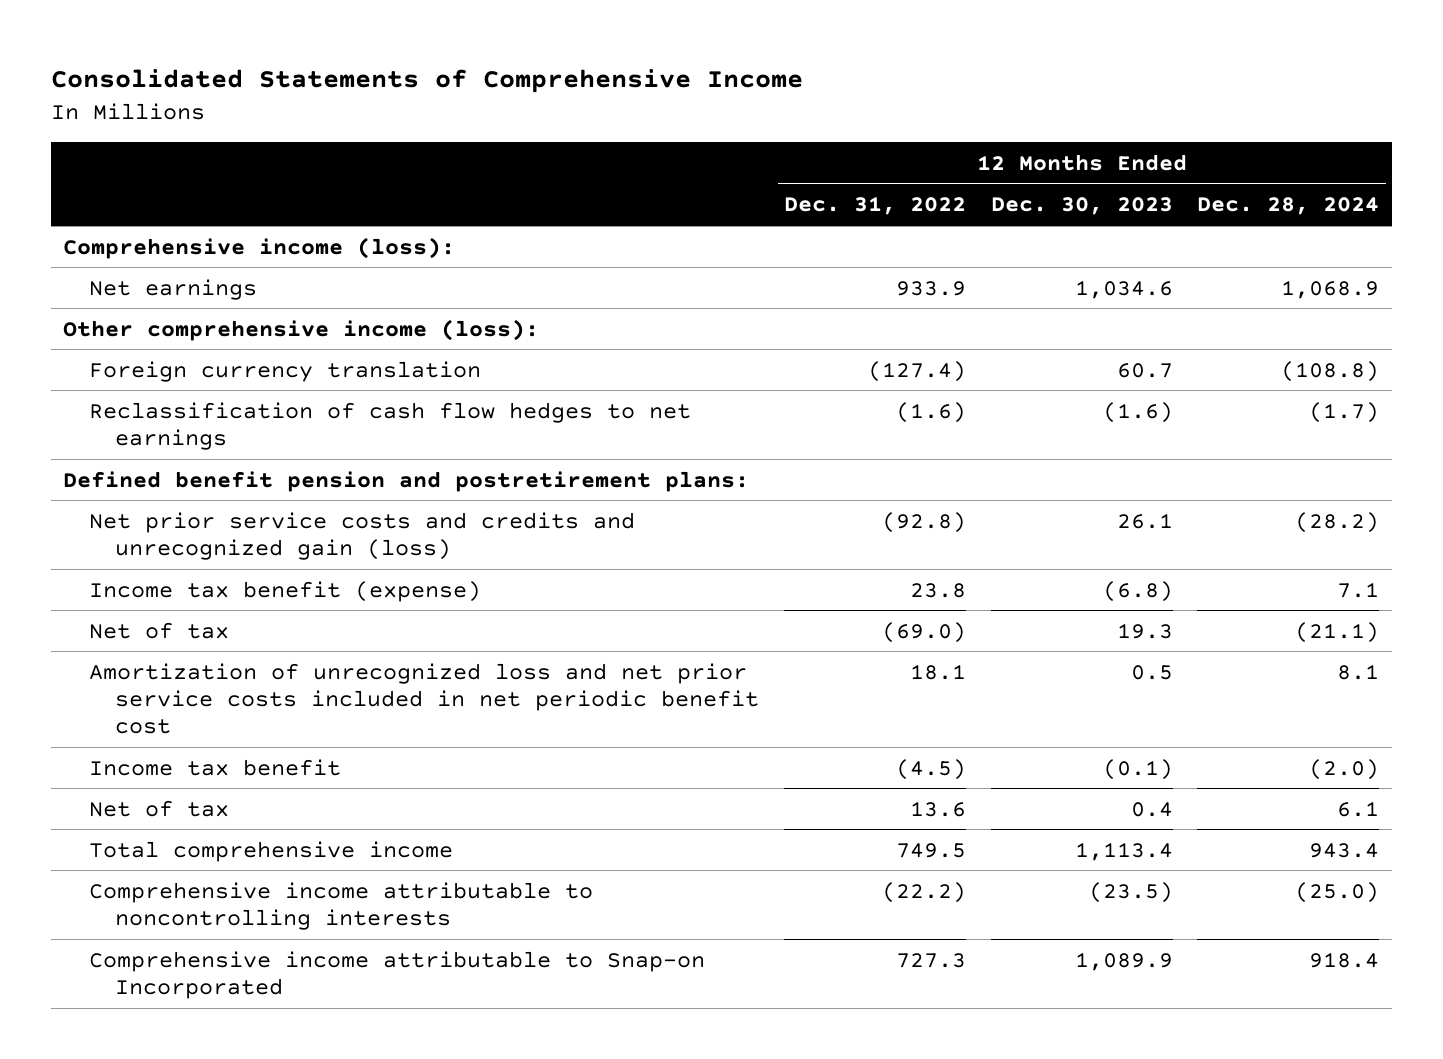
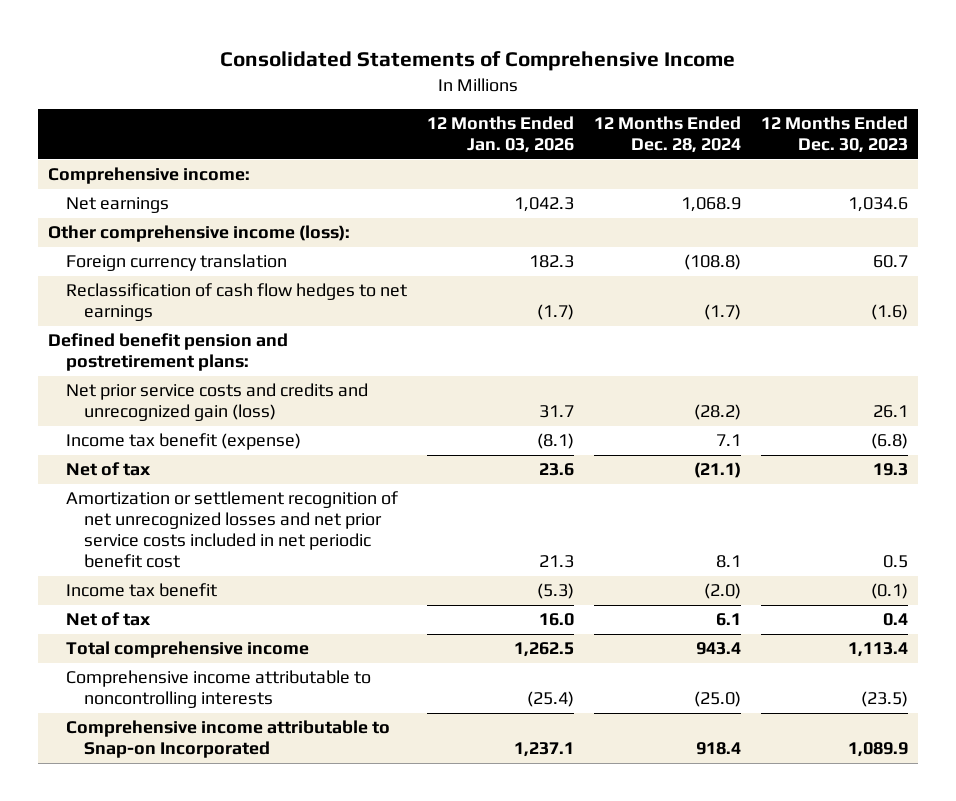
- | 12 Months Ended Dec. 31, 2022 | 12 Months Ended Dec. 30, 2023 | 12 Months Ended Dec. 28, 2024
+ | 12 Months Ended Jan. 03, 2026 | 12 Months Ended Dec. 28, 2024 | 12 Months Ended Dec. 30, 2023
- Comprehensive income (loss):
+ Comprehensive income:
- Amortization of unrecognized loss and net prior service costs included in net periodic benefit cost | 18.1 | 0.5 | 8.1
+ Amortization or settlement recognition of net unrecognized losses and net prior service costs included in net periodic benefit cost | 21.3 | 8.1 | 0.5

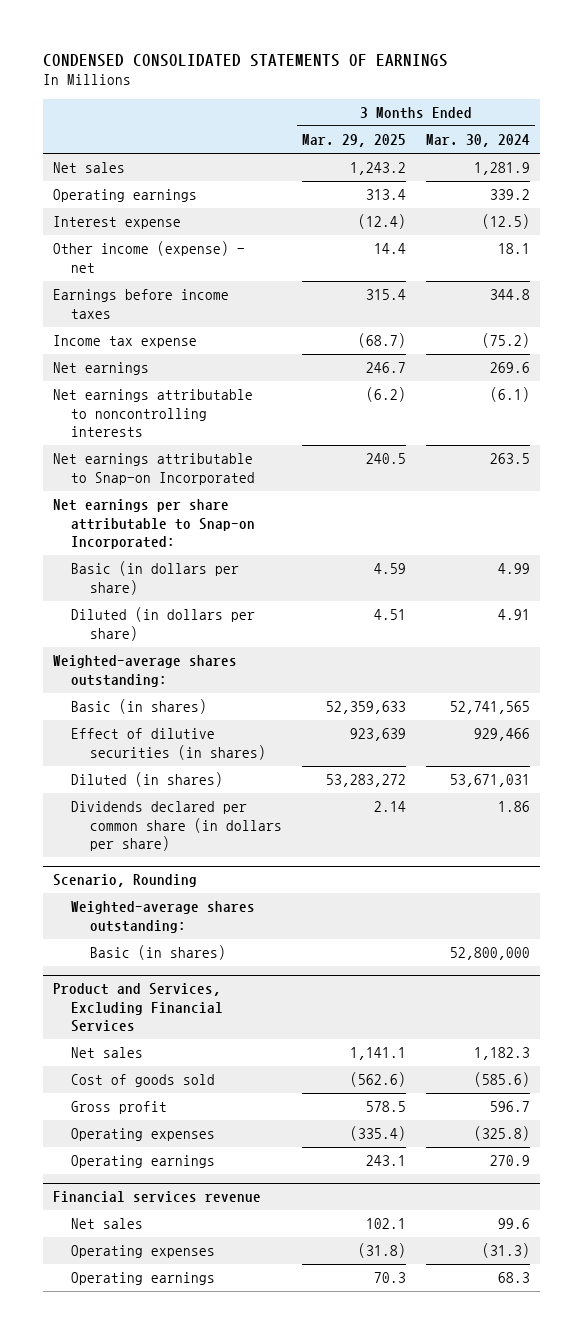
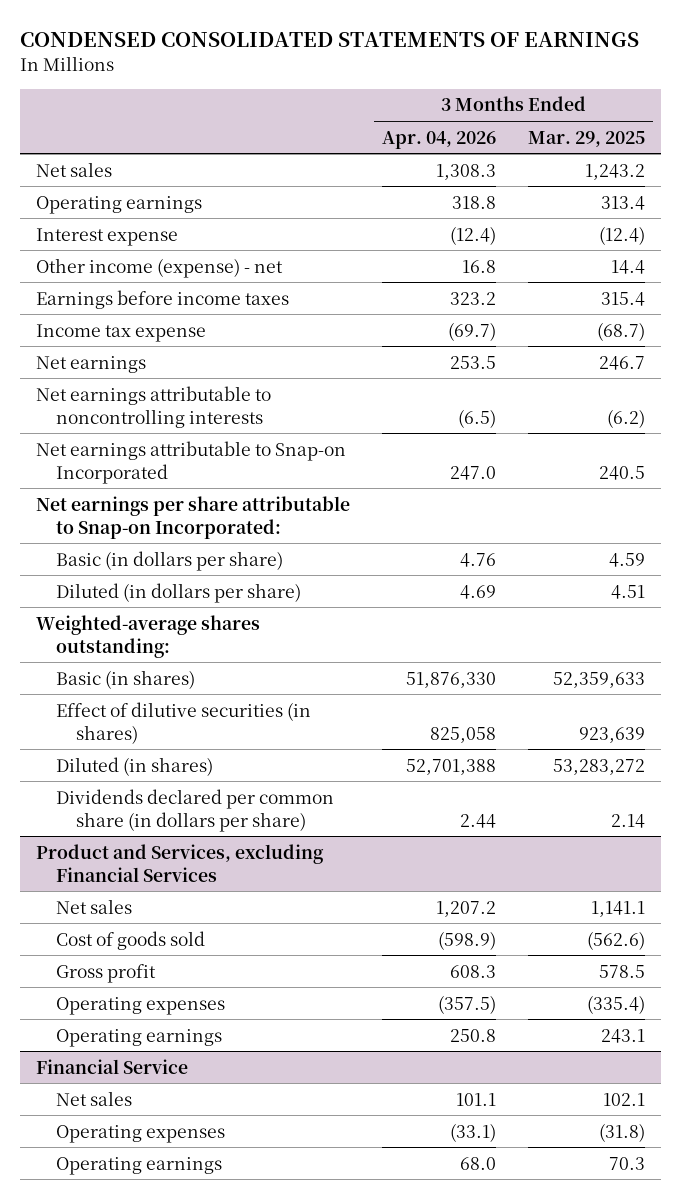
- | 3 Months Ended Mar. 29, 2025 | 3 Months Ended Mar. 30, 2024
+ | 3 Months Ended Apr. 04, 2026 | 3 Months Ended Mar. 29, 2025
- Scenario, Rounding
- Weighted-average shares outstanding:
- Basic (in shares) | | 52,800,000
- Product and Services, Excluding Financial Services
+ Product and Services, excluding Financial Services
- Financial services revenue
+ Financial Service

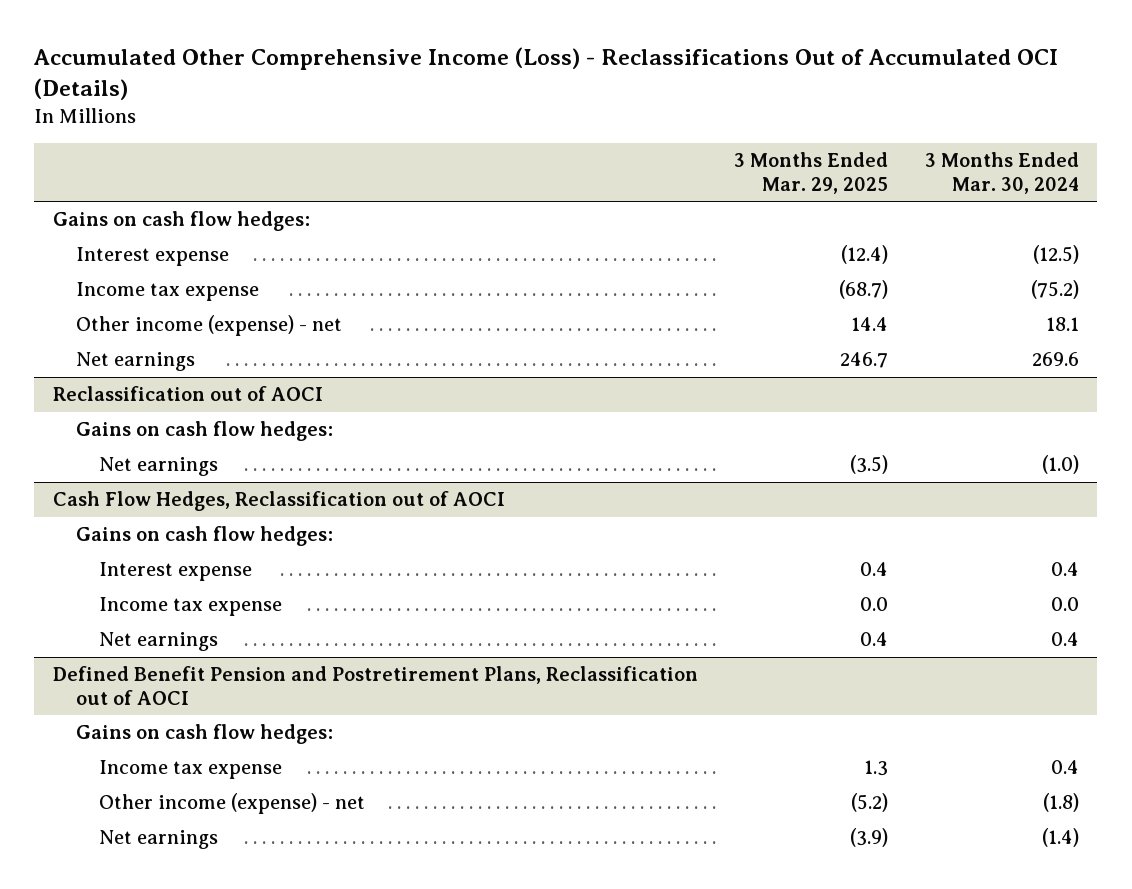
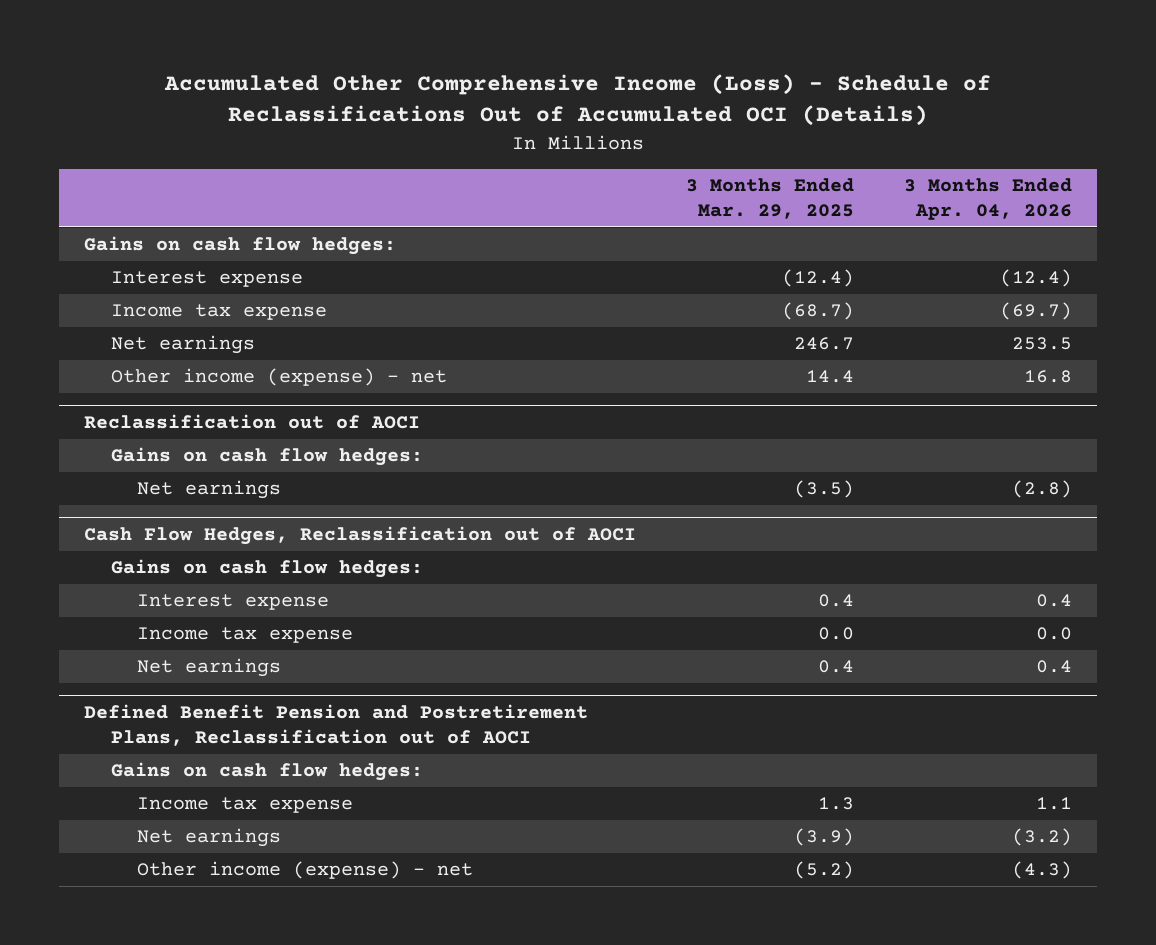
- Accumulated Other Comprehensive Income (Loss) - Reclassifications Out of Accumulated OCI (Details)
+ Accumulated Other Comprehensive Income (Loss) - Schedule of Reclassifications Out of Accumulated OCI (Details)
- | 3 Months Ended Mar. 29, 2025 | 3 Months Ended Mar. 30, 2024
+ | 3 Months Ended Mar. 29, 2025 | 3 Months Ended Apr. 04, 2026
moved down: Other income (expense) - net | 14.4 | 16.8
@ Defined Benefit Pension and Postretirement Plans, Reclassification out of AOCI
moved down: Other income (expense) - net | (5.2) | (4.3)

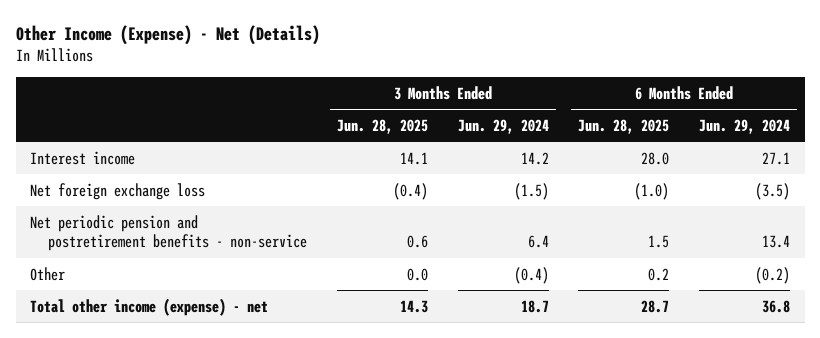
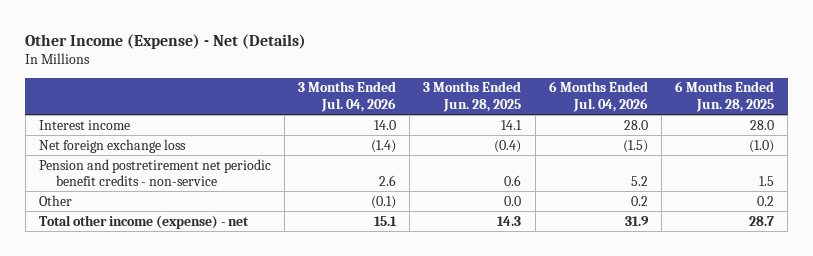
- | 3 Months Ended Jun. 28, 2025 | 3 Months Ended Jun. 29, 2024 | 6 Months Ended Jun. 28, 2025 | 6 Months Ended Jun. 29, 2024
+ | 3 Months Ended Jul. 04, 2026 | 3 Months Ended Jun. 28, 2025 | 6 Months Ended Jul. 04, 2026 | 6 Months Ended Jun. 28, 2025
- Net periodic pension and postretirement benefits - non-service | 0.6 | 6.4 | 1.5 | 13.4
+ Pension and postretirement net periodic benefit credits - non-service | 2.6 | 0.6 | 5.2 | 1.5

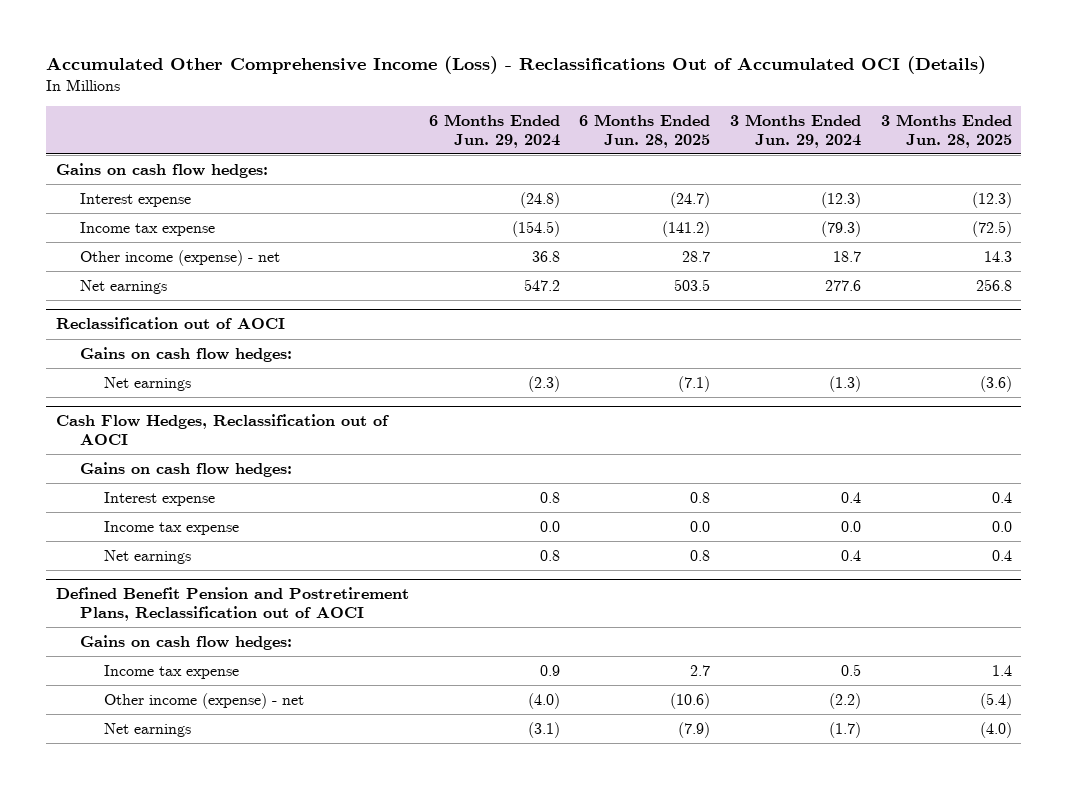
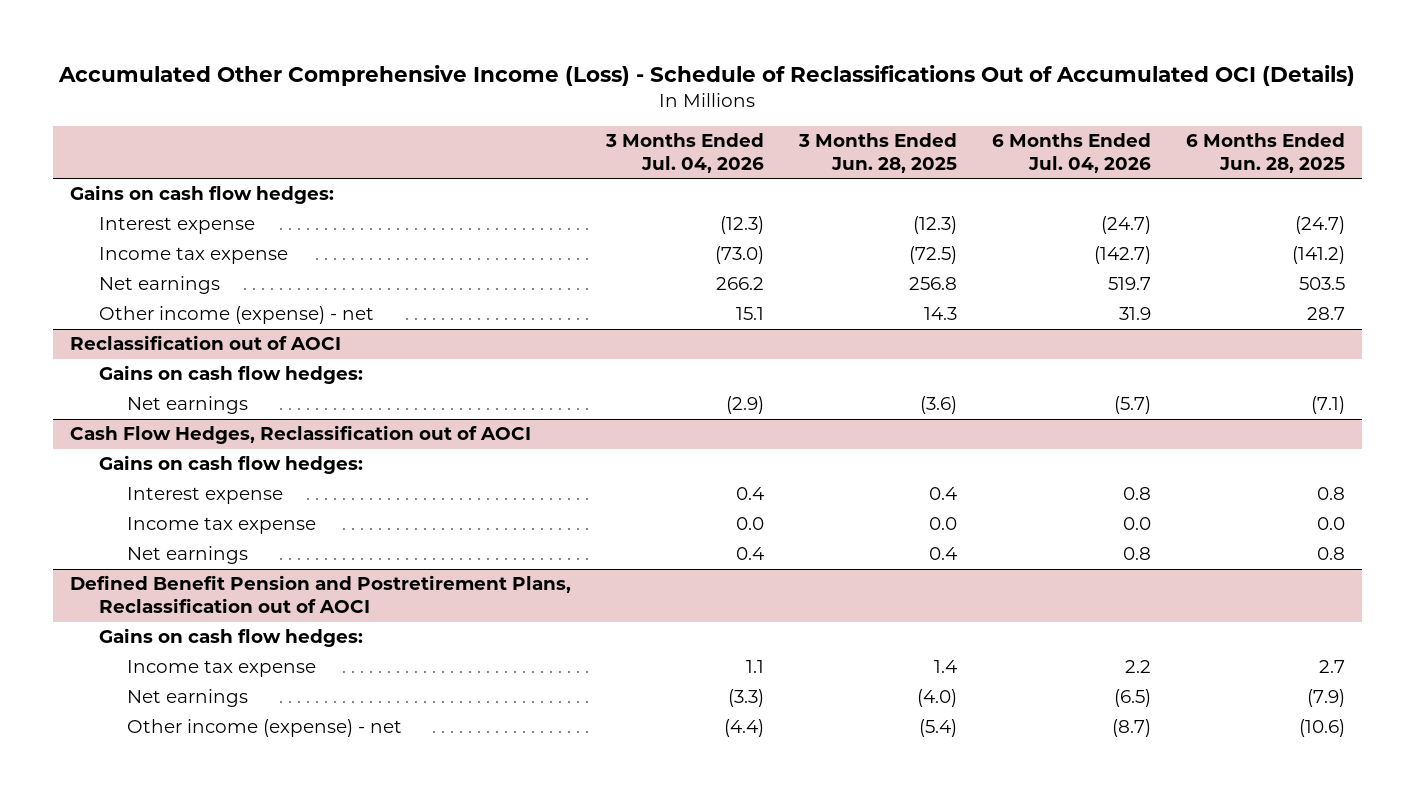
- Accumulated Other Comprehensive Income (Loss) - Reclassifications Out of Accumulated OCI (Details)
+ Accumulated Other Comprehensive Income (Loss) - Schedule of Reclassifications Out of Accumulated OCI (Details)
- | 6 Months Ended Jun. 29, 2024 | 6 Months Ended Jun. 28, 2025 | 3 Months Ended Jun. 29, 2024 | 3 Months Ended Jun. 28, 2025
+ | 3 Months Ended Jul. 04, 2026 | 3 Months Ended Jun. 28, 2025 | 6 Months Ended Jul. 04, 2026 | 6 Months Ended Jun. 28, 2025
moved down: Other income (expense) - net | 15.1 | 14.3 | 31.9 | 28.7
@ Defined Benefit Pension and Postretirement Plans, Reclassification out of AOCI
moved down: Other income (expense) - net | (4.4) | (5.4) | (8.7) | (10.6)

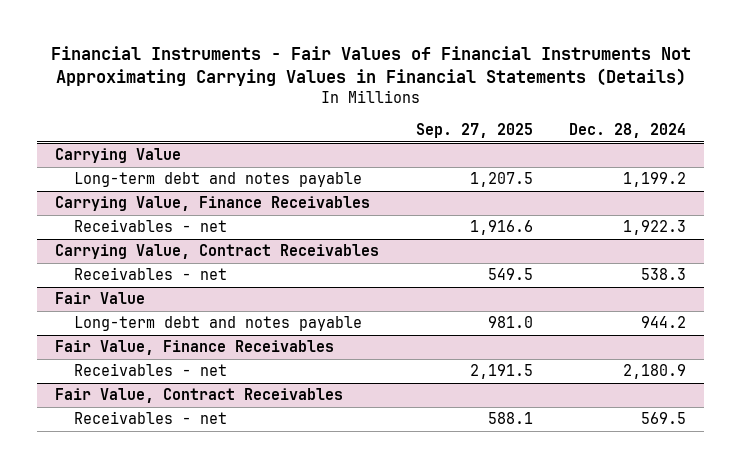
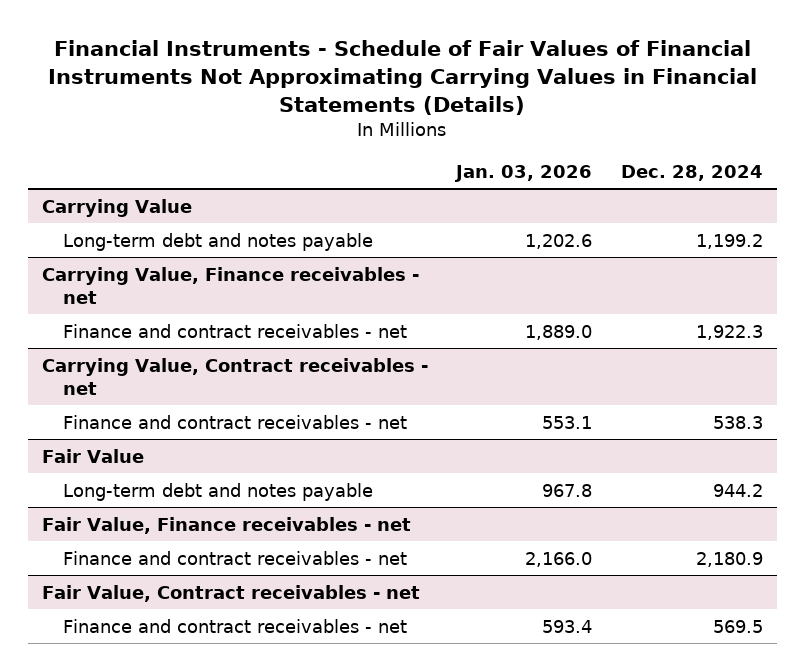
- Financial Instruments - Fair Values of Financial Instruments Not Approximating Carrying Values in Financial Statements (Details)
+ Financial Instruments - Schedule of Fair Values of Financial Instruments Not Approximating Carrying Values in Financial Statements (Details)
- | Sep. 27, 2025 | Dec. 28, 2024
+ | Jan. 03, 2026 | Dec. 28, 2024
- Carrying Value, Finance Receivables
- Receivables - net | 1,916.6 | 1,922.3
- Carrying Value, Contract Receivables
- Receivables - net | 549.5 | 538.3
+ Carrying Value, Finance receivables - net
+ Finance and contract receivables - net | 1,889.0 | 1,922.3
+ Carrying Value, Contract receivables - net
+ Finance and contract receivables - net | 553.1 | 538.3
- Fair Value, Finance Receivables
- Receivables - net | 2,191.5 | 2,180.9
- Fair Value, Contract Receivables
- Receivables - net | 588.1 | 569.5
+ Fair Value, Finance receivables - net
+ Finance and contract receivables - net | 2,166.0 | 2,180.9
+ Fair Value, Contract receivables - net
+ Finance and contract receivables - net | 593.4 | 569.5

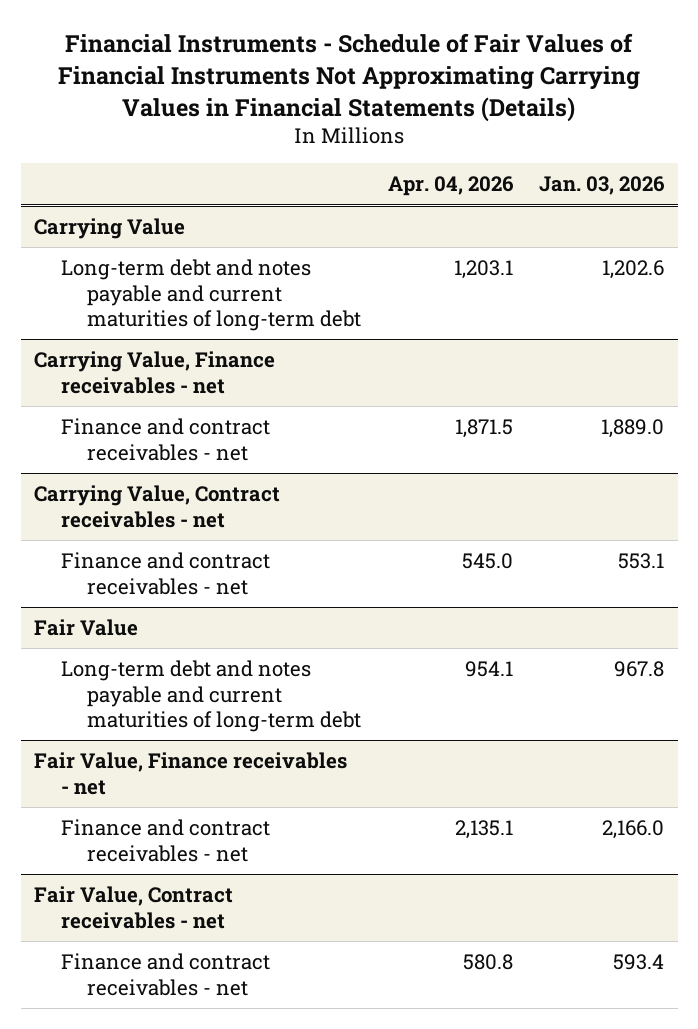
- | Jan. 03, 2026 | Dec. 28, 2024
+ | Apr. 04, 2026 | Jan. 03, 2026
@ Carrying Value
- Long-term debt and notes payable | 1,202.6 | 1,199.2
+ Long-term debt and notes payable and current maturities of long-term debt | 1,203.1 | 1,202.6
@ Fair Value
- Long-term debt and notes payable | 967.8 | 944.2
+ Long-term debt and notes payable and current maturities of long-term debt | 954.1 | 967.8

